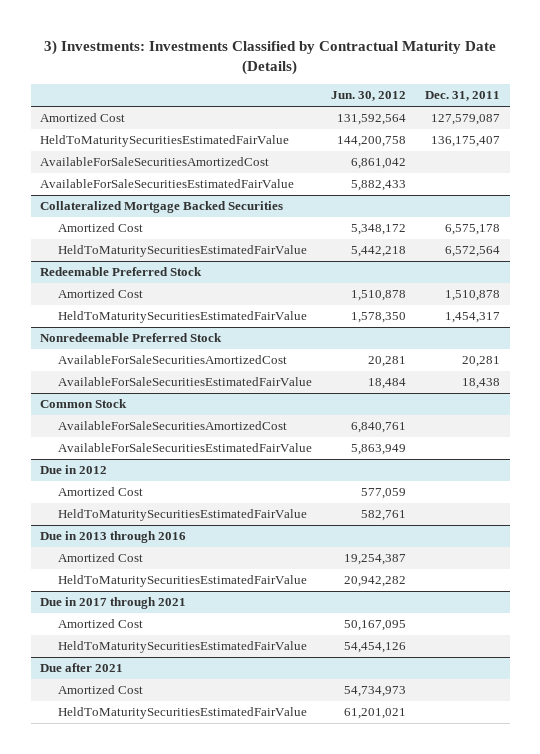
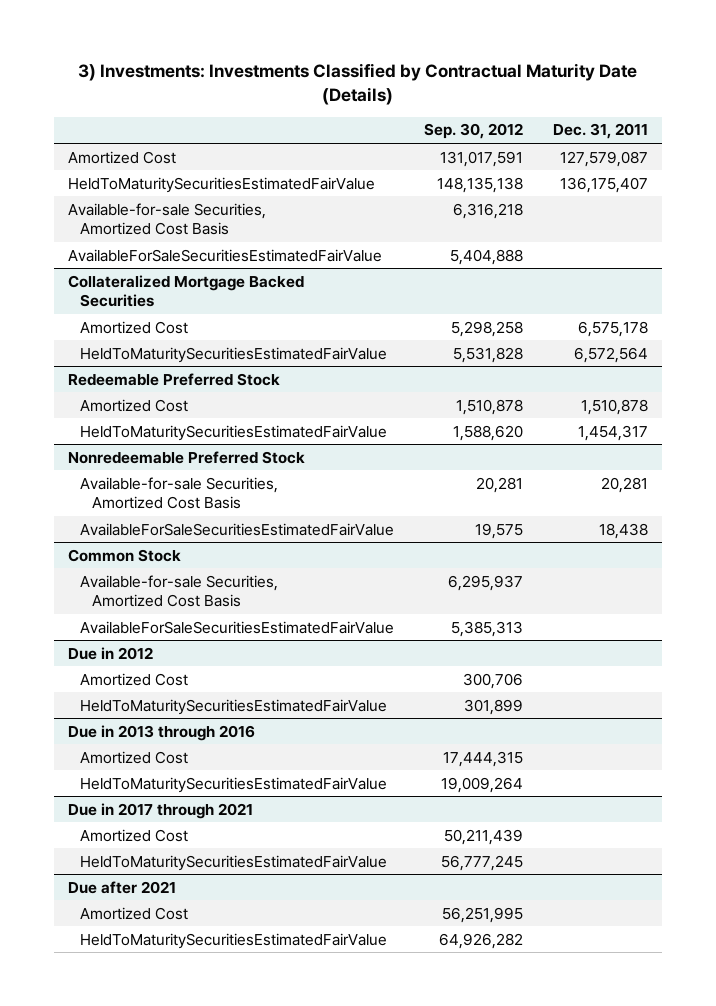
- | Jun. 30, 2012 | Dec. 31, 2011
+ | Sep. 30, 2012 | Dec. 31, 2011
- AvailableForSaleSecuritiesAmortizedCost | 6,861,042 |
+ Available-for-sale Securities, Amortized Cost Basis | 6,316,218 |
@ Nonredeemable Preferred Stock
- AvailableForSaleSecuritiesAmortizedCost | 20,281 | 20,281
+ Available-for-sale Securities, Amortized Cost Basis | 20,281 | 20,281
@ Common Stock
- AvailableForSaleSecuritiesAmortizedCost | 6,840,761 |
+ Available-for-sale Securities, Amortized Cost Basis | 6,295,937 |

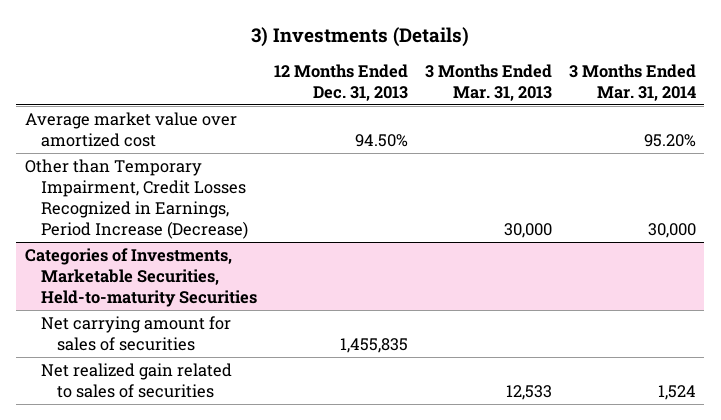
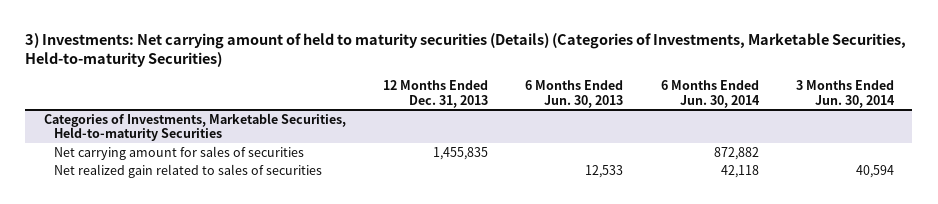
- 3) Investments (Details)
+ 3) Investments: Net carrying amount of held to maturity securities (Details) (Categories of Investments, Marketable Securities, Held-to-maturity Securities)
- | 12 Months Ended Dec. 31, 2013 | 3 Months Ended Mar. 31, 2013 | 3 Months Ended Mar. 31, 2014
+ | 12 Months Ended Dec. 31, 2013 | 6 Months Ended Jun. 30, 2013 | 6 Months Ended Jun. 30, 2014 | 3 Months Ended Jun. 30, 2014
- Average market value over amortized cost | 94.50% | | 95.20%
- Other than Temporary Impairment, Credit Losses Recognized in Earnings, Period Increase (Decrease) | | 30,000 | 30,000

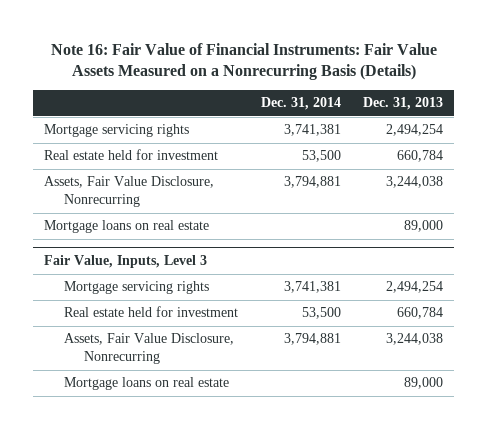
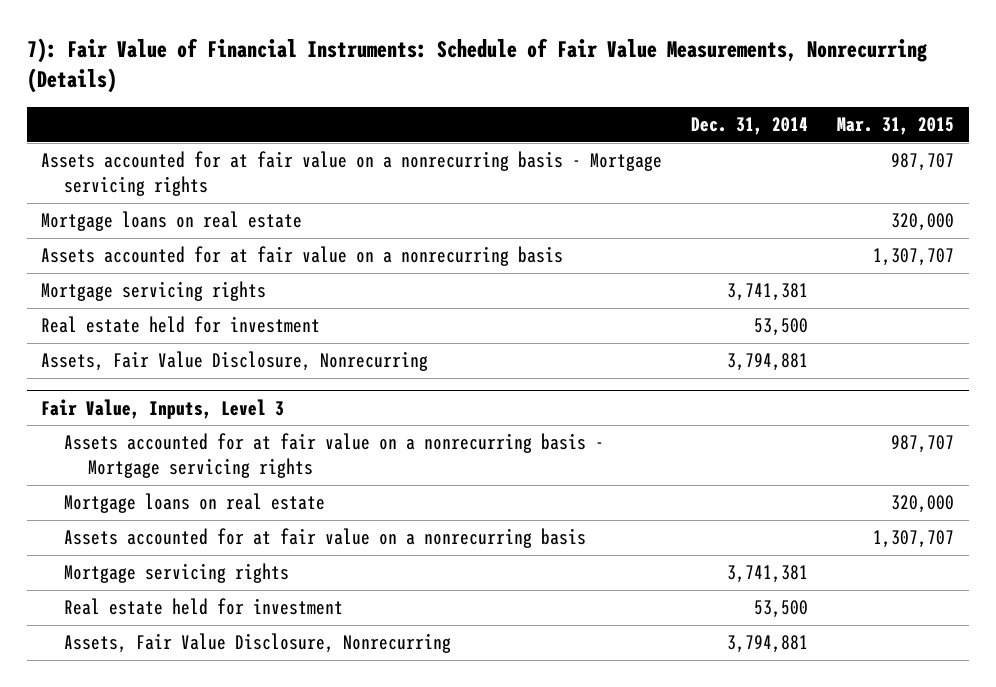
- Note 16: Fair Value of Financial Instruments: Fair Value Assets Measured on a Nonrecurring Basis (Details)
+ 7): Fair Value of Financial Instruments: Schedule of Fair Value Measurements, Nonrecurring (Details)
- | Dec. 31, 2014 | Dec. 31, 2013
+ | Dec. 31, 2014 | Mar. 31, 2015
+ Assets accounted for at fair value on a nonrecurring basis - Mortgage servicing rights | | 987,707
moved up: Mortgage loans on real estate | | 320,000
+ Assets accounted for at fair value on a nonrecurring basis | | 1,307,707
@ Fair Value, Inputs, Level 3
+ Assets accounted for at fair value on a nonrecurring basis - Mortgage servicing rights | | 987,707
moved up: Mortgage loans on real estate | | 320,000
+ Assets accounted for at fair value on a nonrecurring basis | | 1,307,707

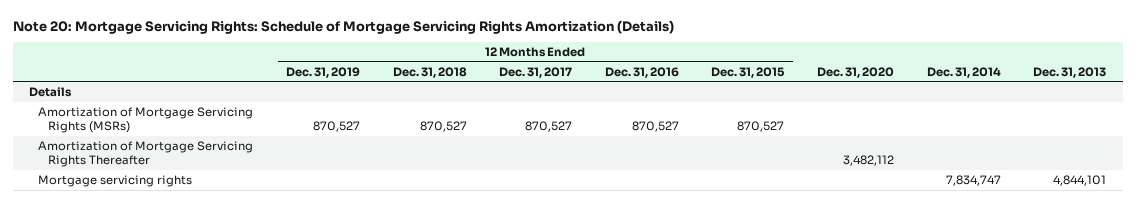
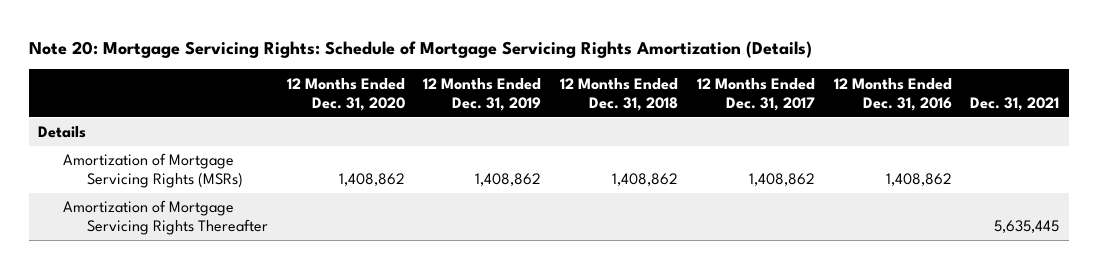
- | 12 Months Ended Dec. 31, 2019 | 12 Months Ended Dec. 31, 2018 | 12 Months Ended Dec. 31, 2017 | 12 Months Ended Dec. 31, 2016 | 12 Months Ended Dec. 31, 2015 | Dec. 31, 2020 | Dec. 31, 2014 | Dec. 31, 2013
+ | 12 Months Ended Dec. 31, 2020 | 12 Months Ended Dec. 31, 2019 | 12 Months Ended Dec. 31, 2018 | 12 Months Ended Dec. 31, 2017 | 12 Months Ended Dec. 31, 2016 | Dec. 31, 2021
- Amortization of Mortgage Servicing Rights (MSRs) | 870,527 | 870,527 | 870,527 | 870,527 | 870,527 | | |
+ Amortization of Mortgage Servicing Rights (MSRs) | 1,408,862 | 1,408,862 | 1,408,862 | 1,408,862 | 1,408,862 |
- Mortgage servicing rights | | | | | | | 7,834,747 | 4,844,101

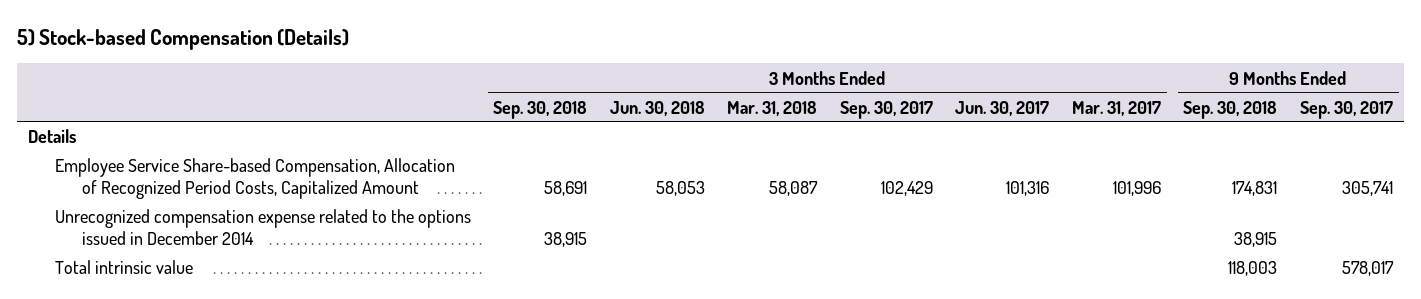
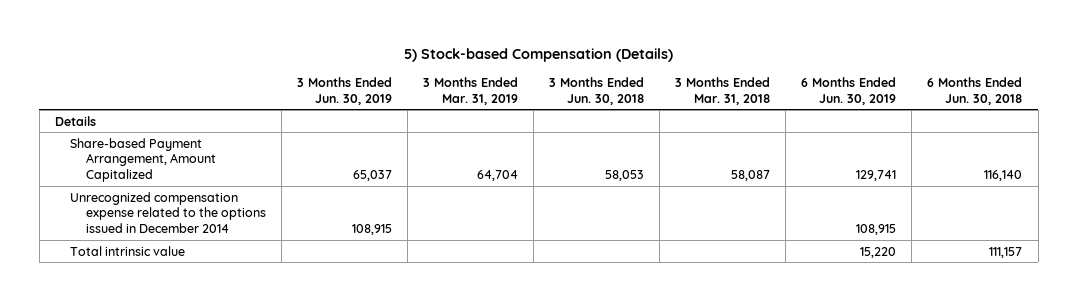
- | 3 Months Ended Sep. 30, 2018 | 3 Months Ended Jun. 30, 2018 | 3 Months Ended Mar. 31, 2018 | 3 Months Ended Sep. 30, 2017 | 3 Months Ended Jun. 30, 2017 | 3 Months Ended Mar. 31, 2017 | 9 Months Ended Sep. 30, 2018 | 9 Months Ended Sep. 30, 2017
+ | 3 Months Ended Jun. 30, 2019 | 3 Months Ended Mar. 31, 2019 | 3 Months Ended Jun. 30, 2018 | 3 Months Ended Mar. 31, 2018 | 6 Months Ended Jun. 30, 2019 | 6 Months Ended Jun. 30, 2018
- Employee Service Share-based Compensation, Allocation of Recognized Period Costs, Capitalized Amount | 58,691 | 58,053 | 58,087 | 102,429 | 101,316 | 101,996 | 174,831 | 305,741
+ Share-based Payment Arrangement, Amount Capitalized | 65,037 | 64,704 | 58,053 | 58,087 | 129,741 | 116,140

